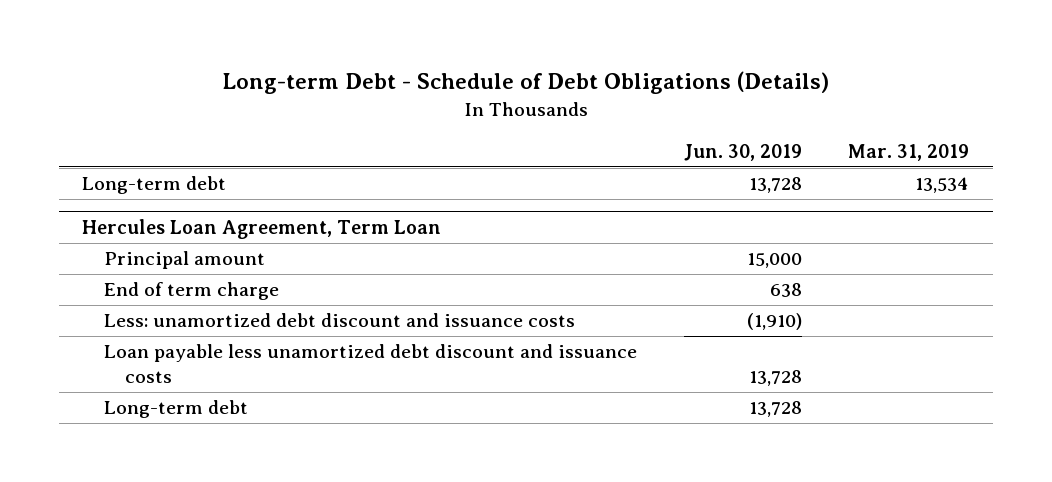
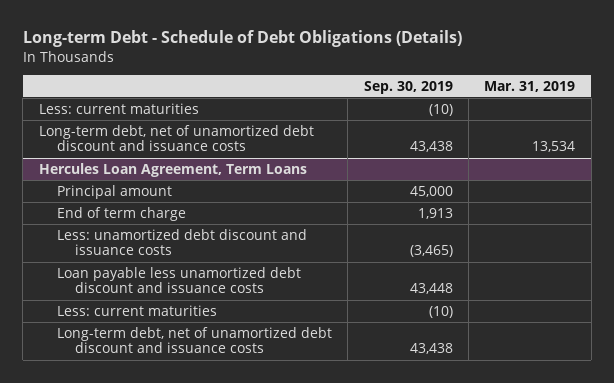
- | Jun. 30, 2019 | Mar. 31, 2019
+ | Sep. 30, 2019 | Mar. 31, 2019
- Long-term debt | 13,728 | 13,534
- Hercules Loan Agreement, Term Loan
+ Less: current maturities | (10) |
+ Long-term debt, net of unamortized debt discount and issuance costs | 43,438 | 13,534
+ Hercules Loan Agreement, Term Loans
- Long-term debt | 13,728 |
+ Less: current maturities | (10) |
+ Long-term debt, net of unamortized debt discount and issuance costs | 43,438 |

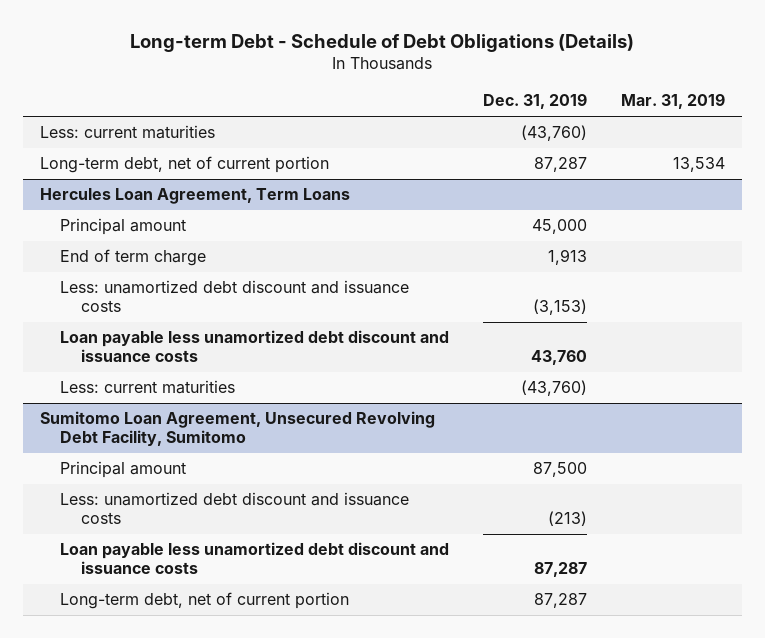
- | Sep. 30, 2019 | Mar. 31, 2019
+ | Dec. 31, 2019 | Mar. 31, 2019
- Long-term debt, net of unamortized debt discount and issuance costs | 43,438 | 13,534
+ Long-term debt, net of current portion | 87,287 | 13,534
@ Hercules Loan Agreement, Term Loans
- Long-term debt, net of unamortized debt discount and issuance costs | 43,438 |
+ Sumitomo Loan Agreement, Unsecured Revolving Debt Facility, Sumitomo
+ Principal amount | 87,500 |
+ Less: unamortized debt discount and issuance costs | (213) |
+ Loan payable less unamortized debt discount and issuance costs | 87,287 |
+ Long-term debt, net of current portion | 87,287 |

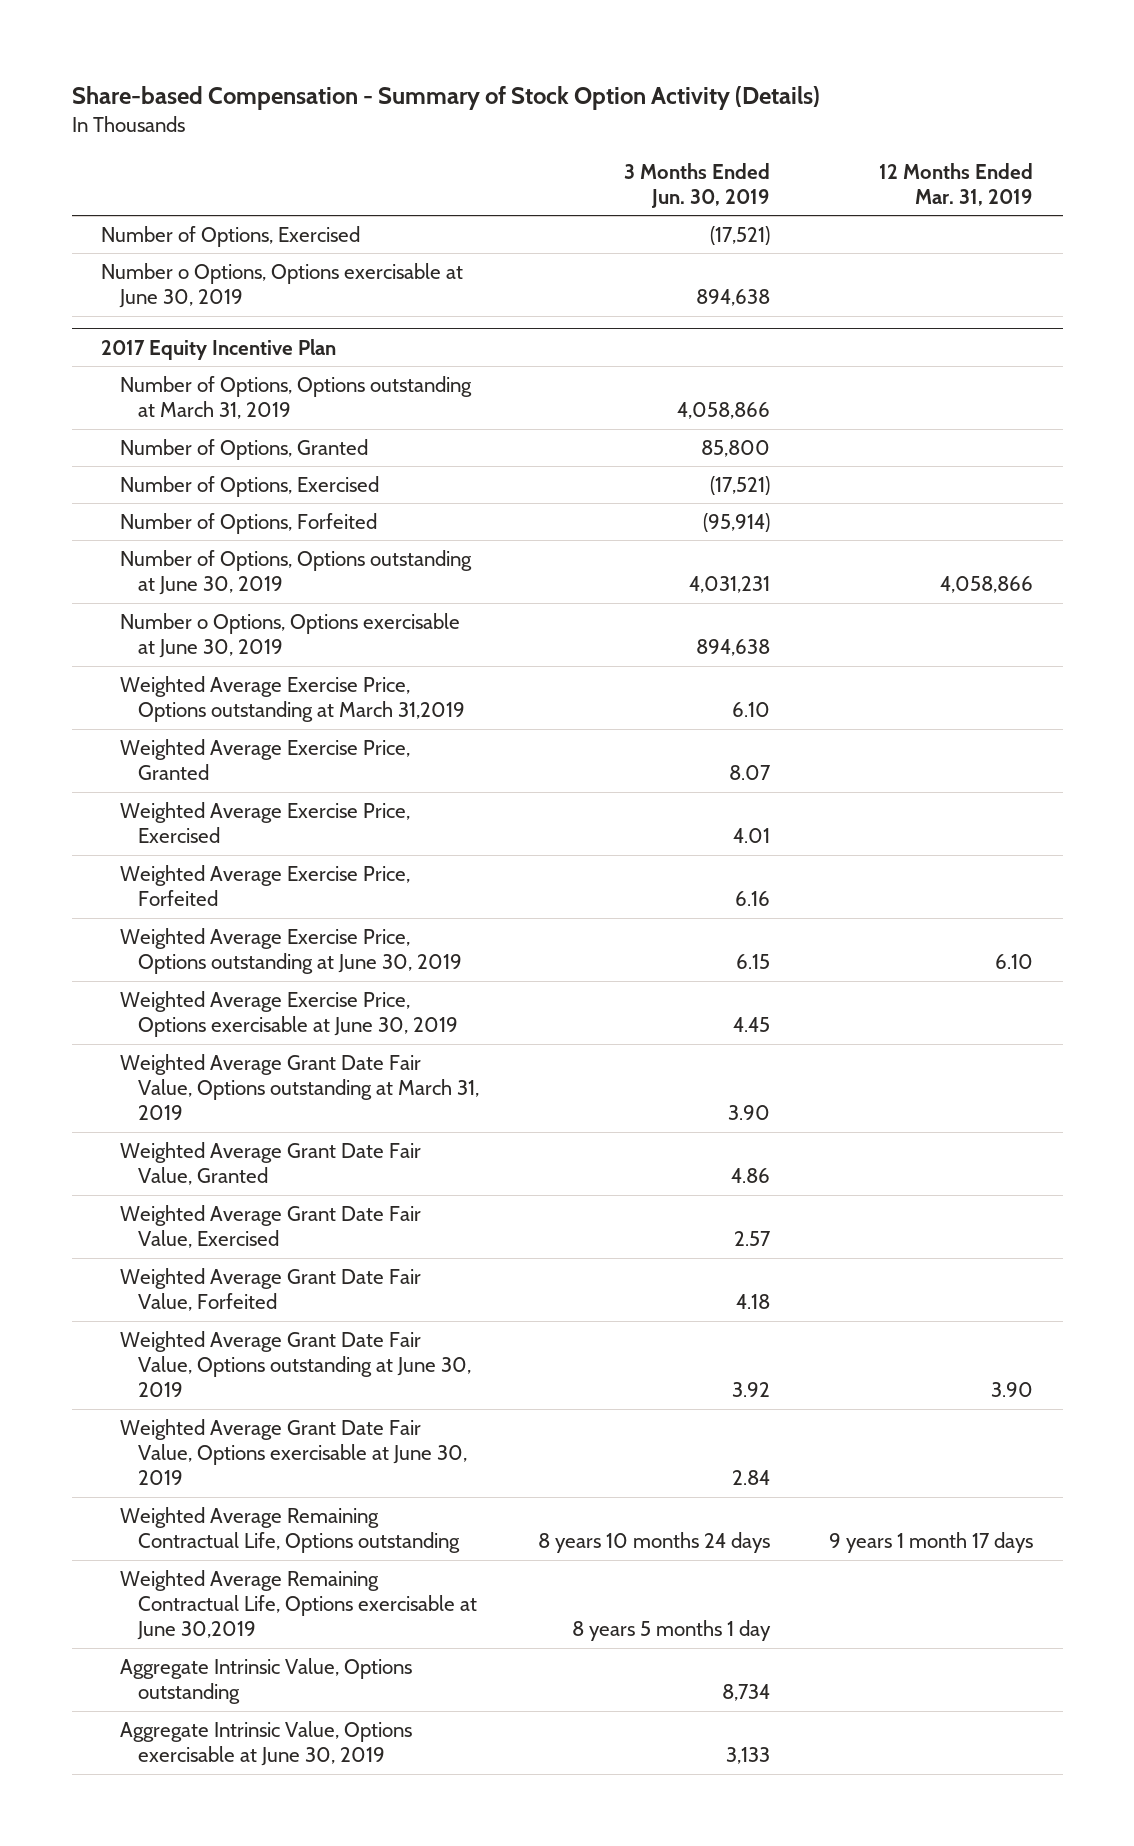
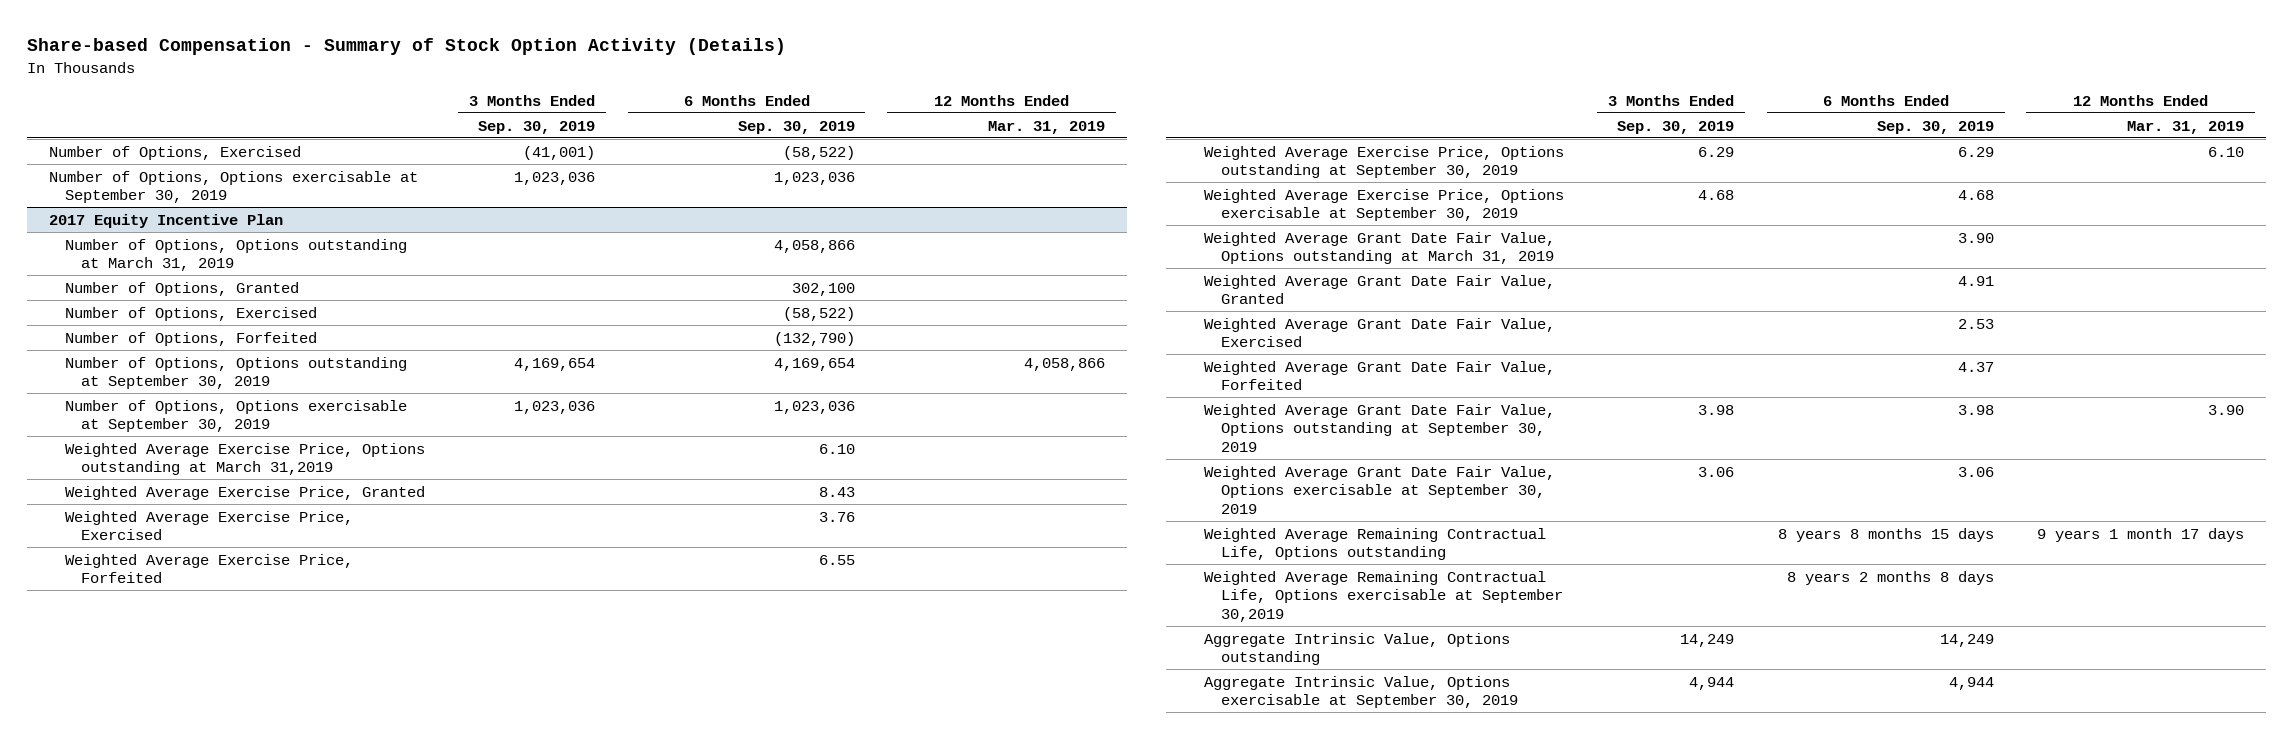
- | 3 Months Ended Jun. 30, 2019 | 12 Months Ended Mar. 31, 2019
+ | 3 Months Ended Sep. 30, 2019 | 6 Months Ended Sep. 30, 2019 | 12 Months Ended Mar. 31, 2019
- Number o Options, Options exercisable at June 30, 2019 | 894,638 |
+ Number of Options, Options exercisable at September 30, 2019 | 1,023,036 | 1,023,036 |
@ 2017 Equity Incentive Plan
- Number of Options, Options outstanding at June 30, 2019 | 4,031,231 | 4,058,866
- Number o Options, Options exercisable at June 30, 2019 | 894,638 |
+ Number of Options, Options outstanding at September 30, 2019 | 4,169,654 | 4,169,654 | 4,058,866
+ Number of Options, Options exercisable at September 30, 2019 | 1,023,036 | 1,023,036 |
- Weighted Average Exercise Price, Options outstanding at June 30, 2019 | 6.15 | 6.10
- Weighted Average Exercise Price, Options exercisable at June 30, 2019 | 4.45 |
+ Weighted Average Exercise Price, Options outstanding at September 30, 2019 | 6.29 | 6.29 | 6.10
+ Weighted Average Exercise Price, Options exercisable at September 30, 2019 | 4.68 | 4.68 |
- Weighted Average Grant Date Fair Value, Options outstanding at June 30, 2019 | 3.92 | 3.90
- Weighted Average Grant Date Fair Value, Options exercisable at June 30, 2019 | 2.84 |
+ Weighted Average Grant Date Fair Value, Options outstanding at September 30, 2019 | 3.98 | 3.98 | 3.90
+ Weighted Average Grant Date Fair Value, Options exercisable at September 30, 2019 | 3.06 | 3.06 |
- Weighted Average Remaining Contractual Life, Options exercisable at June 30,2019 | 8 years 5 months 1 day |
+ Weighted Average Remaining Contractual Life, Options exercisable at September 30,2019 | | 8 years 2 months 8 days |
- Aggregate Intrinsic Value, Options exercisable at June 30, 2019 | 3,133 |
+ Aggregate Intrinsic Value, Options exercisable at September 30, 2019 | 4,944 | 4,944 |

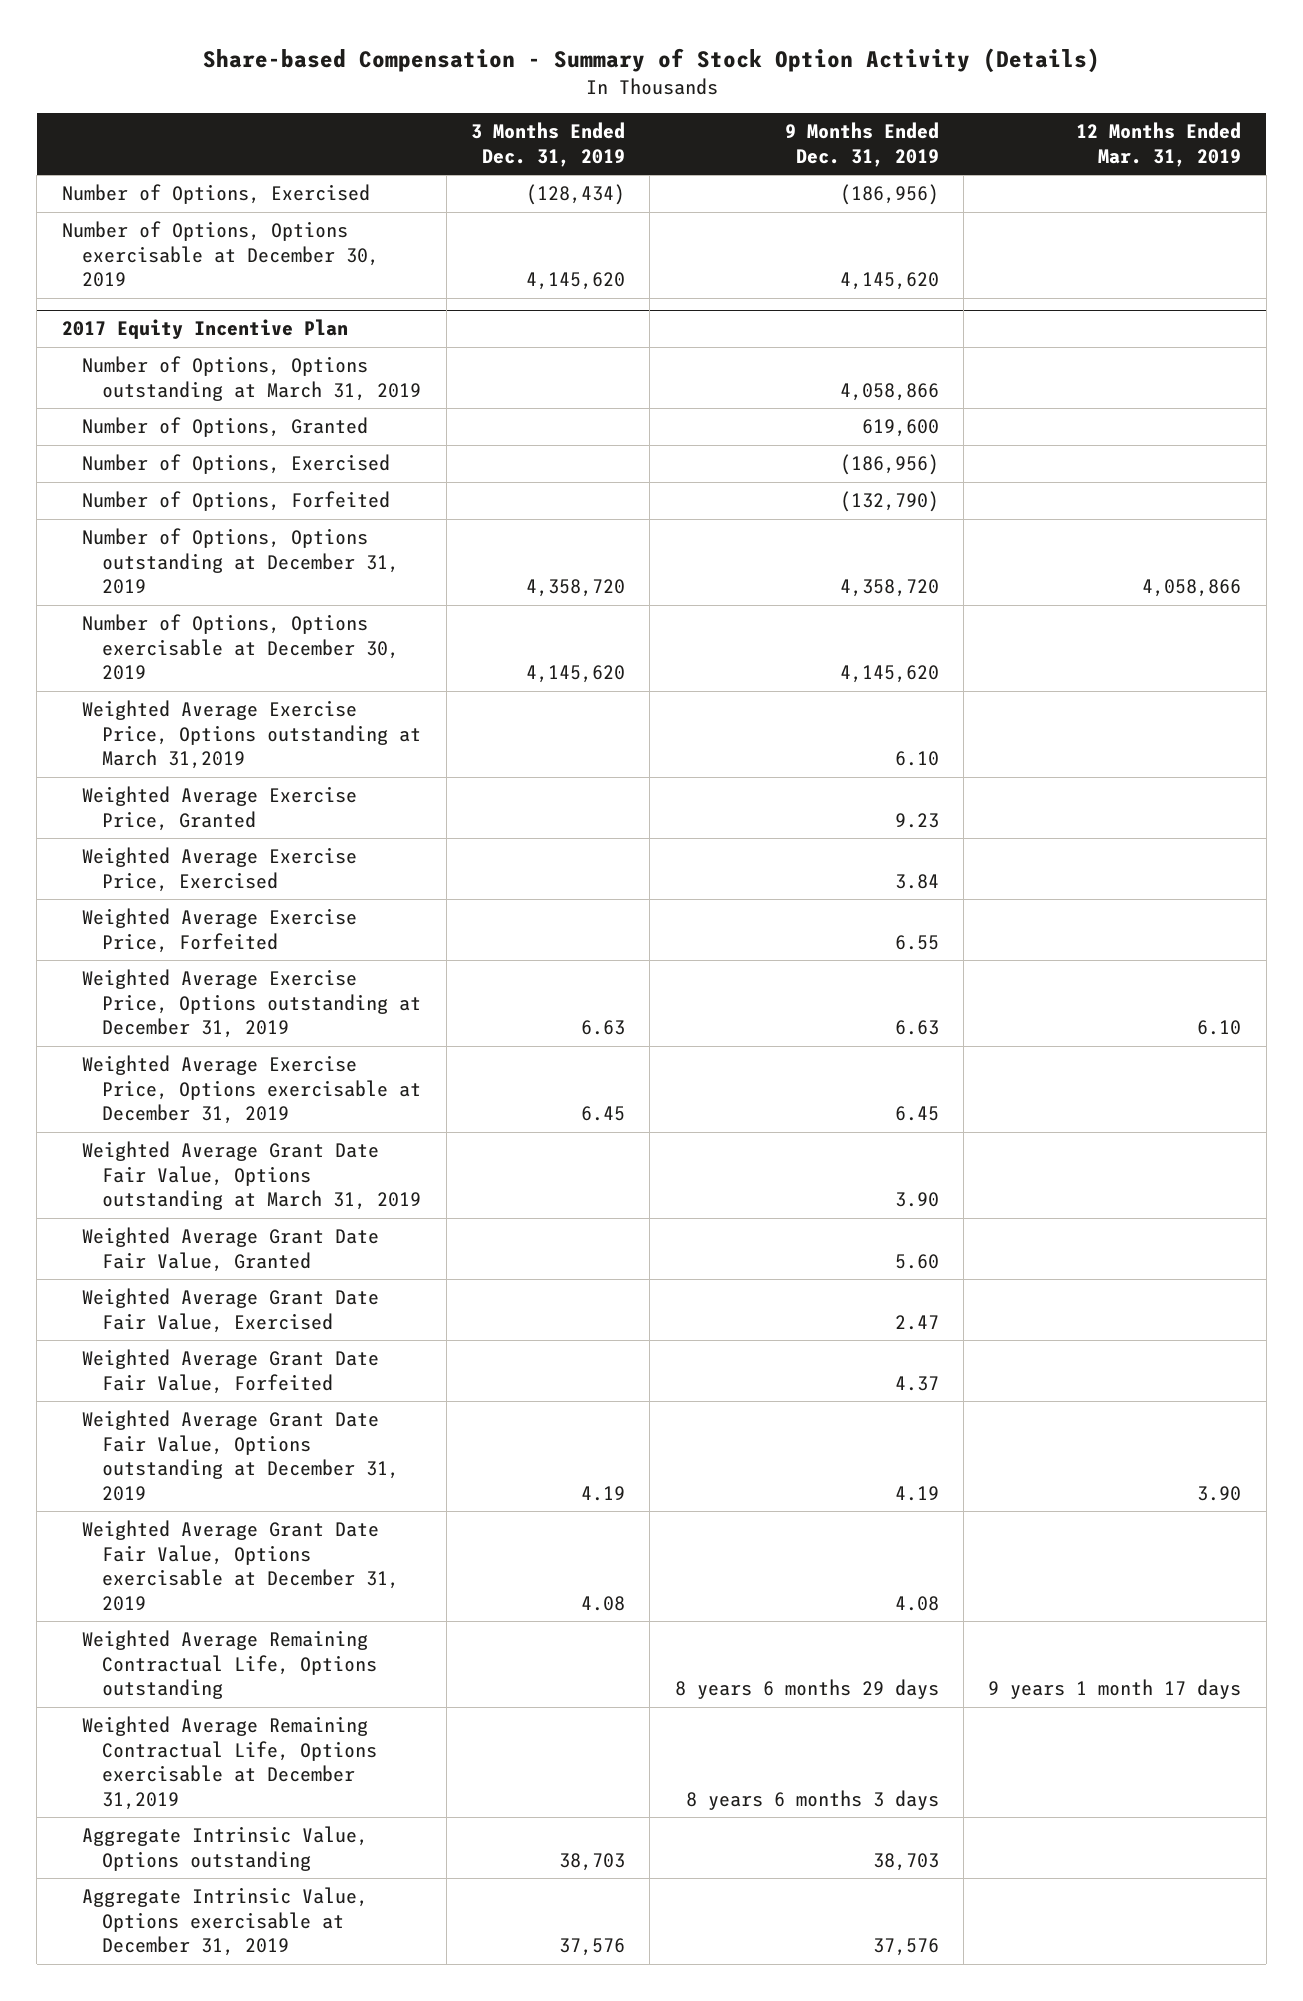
- | 3 Months Ended Sep. 30, 2019 | 6 Months Ended Sep. 30, 2019 | 12 Months Ended Mar. 31, 2019
+ | 3 Months Ended Dec. 31, 2019 | 9 Months Ended Dec. 31, 2019 | 12 Months Ended Mar. 31, 2019
- Number of Options, Options exercisable at September 30, 2019 | 1,023,036 | 1,023,036 |
+ Number of Options, Options exercisable at December 30, 2019 | 4,145,620 | 4,145,620 |
@ 2017 Equity Incentive Plan
- Number of Options, Options outstanding at September 30, 2019 | 4,169,654 | 4,169,654 | 4,058,866
- Number of Options, Options exercisable at September 30, 2019 | 1,023,036 | 1,023,036 |
+ Number of Options, Options outstanding at December 31, 2019 | 4,358,720 | 4,358,720 | 4,058,866
+ Number of Options, Options exercisable at December 30, 2019 | 4,145,620 | 4,145,620 |
- Weighted Average Exercise Price, Options outstanding at September 30, 2019 | 6.29 | 6.29 | 6.10
- Weighted Average Exercise Price, Options exercisable at September 30, 2019 | 4.68 | 4.68 |
+ Weighted Average Exercise Price, Options outstanding at December 31, 2019 | 6.63 | 6.63 | 6.10
+ Weighted Average Exercise Price, Options exercisable at December 31, 2019 | 6.45 | 6.45 |
- Weighted Average Grant Date Fair Value, Options outstanding at September 30, 2019 | 3.98 | 3.98 | 3.90
- Weighted Average Grant Date Fair Value, Options exercisable at September 30, 2019 | 3.06 | 3.06 |
+ Weighted Average Grant Date Fair Value, Options outstanding at December 31, 2019 | 4.19 | 4.19 | 3.90
+ Weighted Average Grant Date Fair Value, Options exercisable at December 31, 2019 | 4.08 | 4.08 |
- Weighted Average Remaining Contractual Life, Options exercisable at September 30,2019 | | 8 years 2 months 8 days |
+ Weighted Average Remaining Contractual Life, Options exercisable at December 31,2019 | | 8 years 6 months 3 days |
- Aggregate Intrinsic Value, Options exercisable at September 30, 2019 | 4,944 | 4,944 |
+ Aggregate Intrinsic Value, Options exercisable at December 31, 2019 | 37,576 | 37,576 |

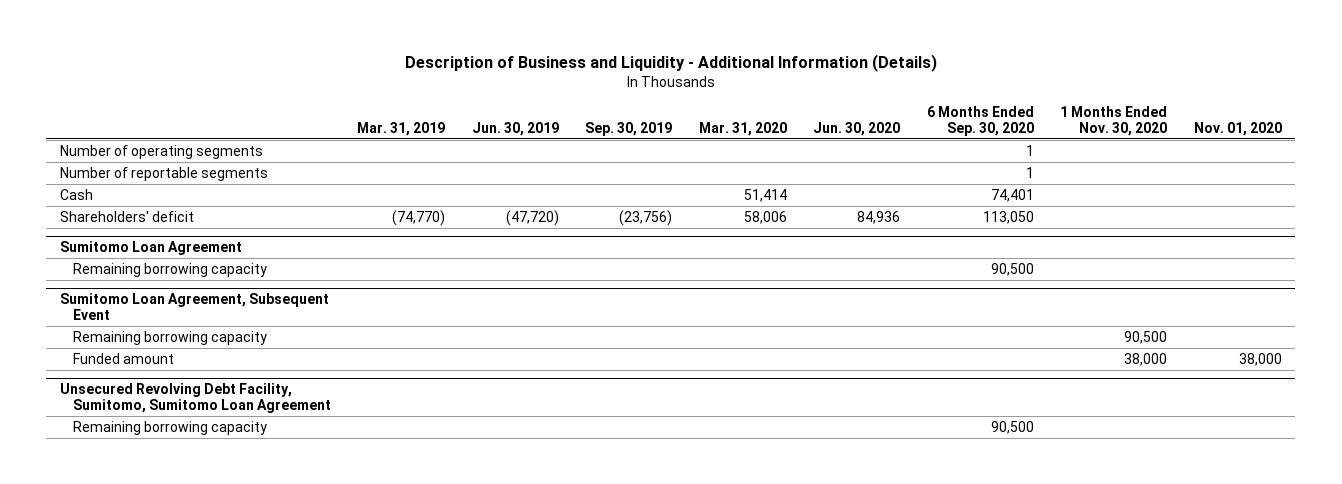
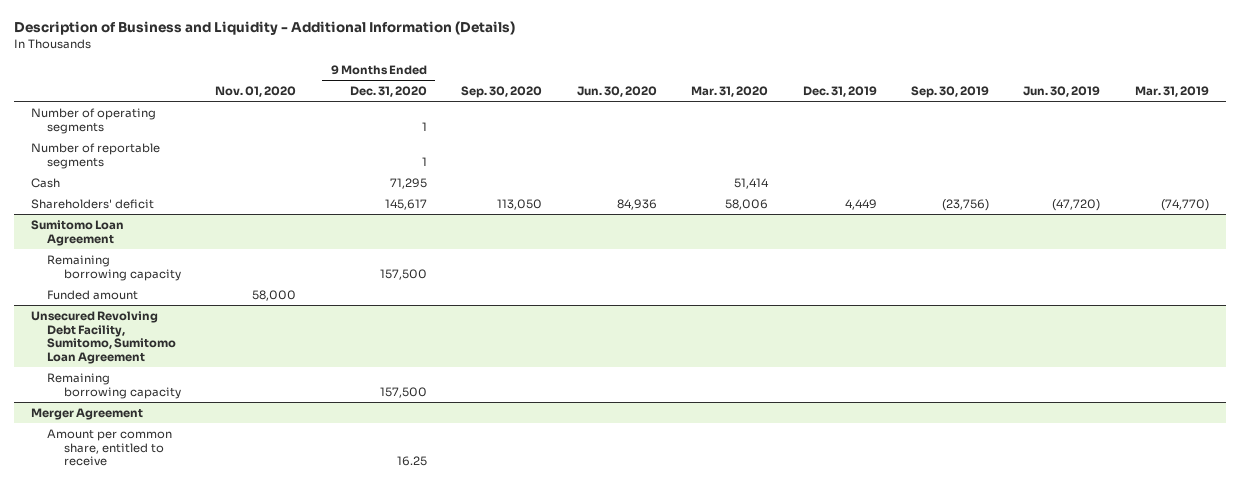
- | Mar. 31, 2019 | Jun. 30, 2019 | Sep. 30, 2019 | Mar. 31, 2020 | Jun. 30, 2020 | 6 Months Ended Sep. 30, 2020 | 1 Months Ended Nov. 30, 2020 | Nov. 01, 2020
+ | Nov. 01, 2020 | 9 Months Ended Dec. 31, 2020 | Sep. 30, 2020 | Jun. 30, 2020 | Mar. 31, 2020 | Dec. 31, 2019 | Sep. 30, 2019 | Jun. 30, 2019 | Mar. 31, 2019
- Sumitomo Loan Agreement, Subsequent Event
- Remaining borrowing capacity | | | | | | | 90,500 |
- Funded amount | | | | | | | 38,000 | 38,000
@ Sumitomo Loan Agreement
+ Funded amount | 58,000 | | | | | | | |
+ Merger Agreement
+ Amount per common share, entitled to receive | | 16.25 | | | | | | |

